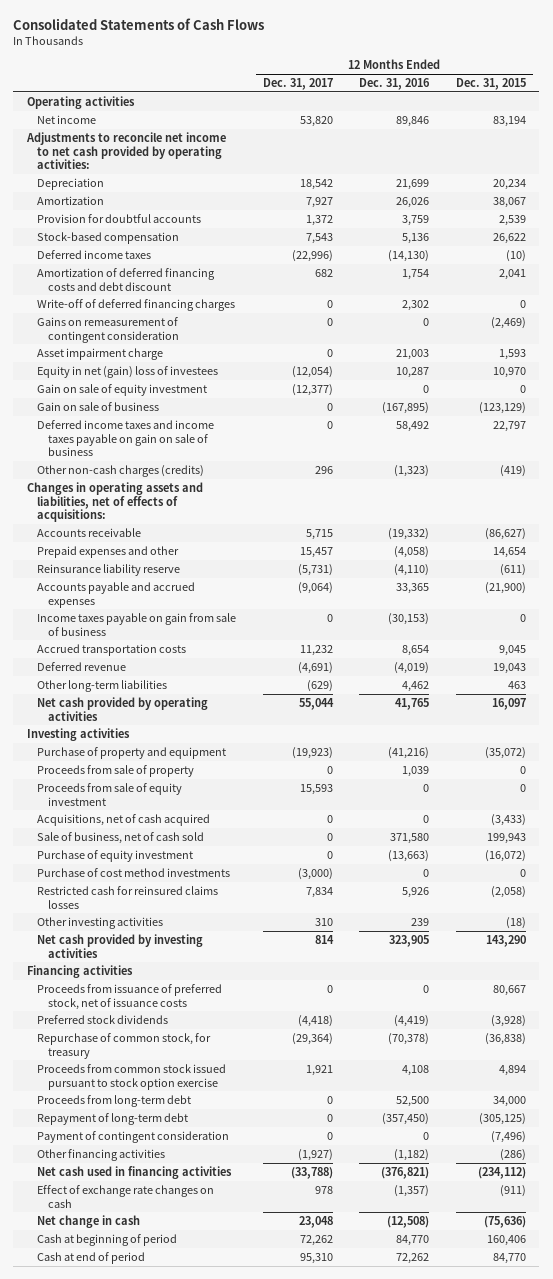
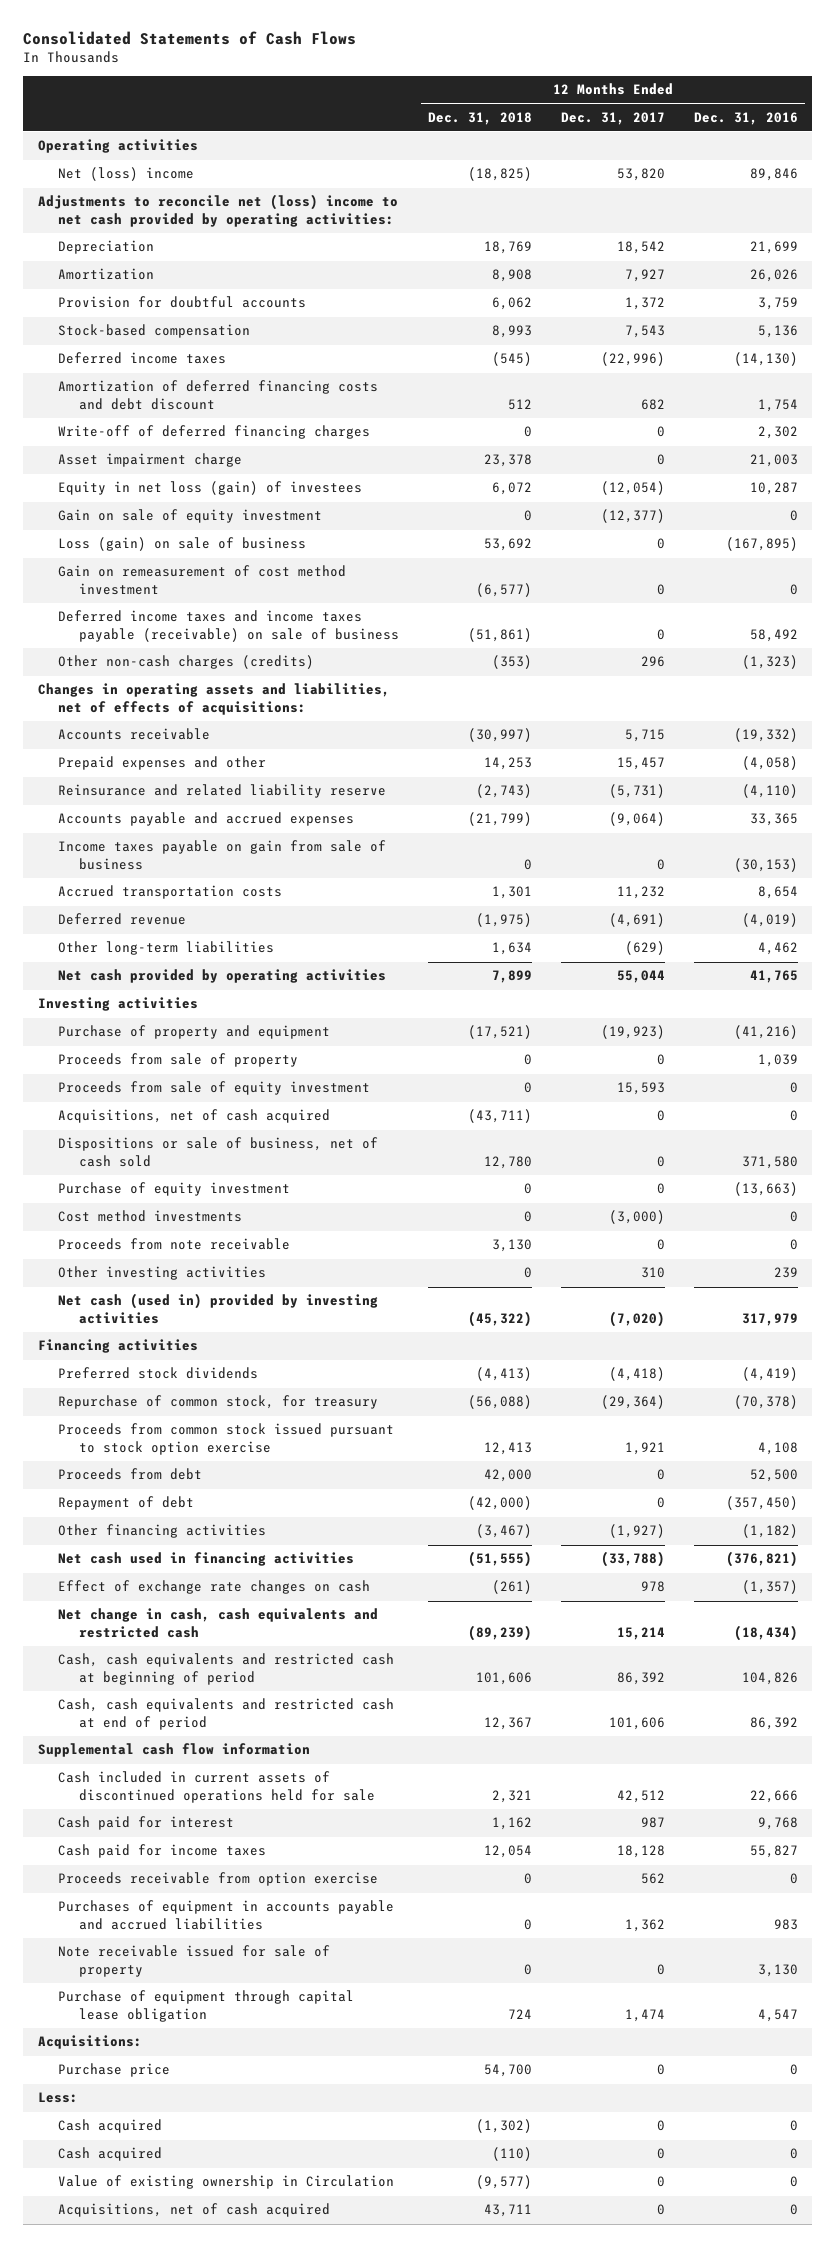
- | 12 Months Ended Dec. 31, 2017 | 12 Months Ended Dec. 31, 2016 | 12 Months Ended Dec. 31, 2015
+ | 12 Months Ended Dec. 31, 2018 | 12 Months Ended Dec. 31, 2017 | 12 Months Ended Dec. 31, 2016
- Net income | 53,820 | 89,846 | 83,194
- Adjustments to reconcile net income to net cash provided by operating activities:
+ Net (loss) income | (18,825) | 53,820 | 89,846
+ Adjustments to reconcile net (loss) income to net cash provided by operating activities:
- Gains on remeasurement of contingent consideration | 0 | 0 | (2,469)
- Equity in net (gain) loss of investees | (12,054) | 10,287 | 10,970
+ Equity in net loss (gain) of investees | 6,072 | (12,054) | 10,287
- Gain on sale of business | 0 | (167,895) | (123,129)
- Deferred income taxes and income taxes payable on gain on sale of business | 0 | 58,492 | 22,797
+ Loss (gain) on sale of business | 53,692 | 0 | (167,895)
+ Gain on remeasurement of cost method investment | (6,577) | 0 | 0
+ Deferred income taxes and income taxes payable (receivable) on sale of business | (51,861) | 0 | 58,492
- Reinsurance liability reserve | (5,731) | (4,110) | (611)
+ Reinsurance and related liability reserve | (2,743) | (5,731) | (4,110)
- Sale of business, net of cash sold | 0 | 371,580 | 199,943
+ Dispositions or sale of business, net of cash sold | 12,780 | 0 | 371,580
- Purchase of cost method investments | (3,000) | 0 | 0
- Restricted cash for reinsured claims losses | 7,834 | 5,926 | (2,058)
+ Cost method investments | 0 | (3,000) | 0
+ Proceeds from note receivable | 3,130 | 0 | 0
- Net cash provided by investing activities | 814 | 323,905 | 143,290
+ Net cash (used in) provided by investing activities | (45,322) | (7,020) | 317,979
- Proceeds from issuance of preferred stock, net of issuance costs | 0 | 0 | 80,667
- Proceeds from long-term debt | 0 | 52,500 | 34,000
- Repayment of long-term debt | 0 | (357,450) | (305,125)
- Payment of contingent consideration | 0 | 0 | (7,496)
+ Proceeds from debt | 42,000 | 0 | 52,500
+ Repayment of debt | (42,000) | 0 | (357,450)
- Net change in cash | 23,048 | (12,508) | (75,636)
- Cash at beginning of period | 72,262 | 84,770 | 160,406
- Cash at end of period | 95,310 | 72,262 | 84,770
+ Net change in cash, cash equivalents and restricted cash | (89,239) | 15,214 | (18,434)
+ Cash, cash equivalents and restricted cash at beginning of period | 101,606 | 86,392 | 104,826
+ Cash, cash equivalents and restricted cash at end of period | 12,367 | 101,606 | 86,392
+ Supplemental cash flow information
+ Cash included in current assets of discontinued operations held for sale | 2,321 | 42,512 | 22,666
+ Cash paid for interest | 1,162 | 987 | 9,768
+ Cash paid for income taxes | 12,054 | 18,128 | 55,827
+ Proceeds receivable from option exercise | 0 | 562 | 0
+ Purchases of equipment in accounts payable and accrued liabilities | 0 | 1,362 | 983
+ Note receivable issued for sale of property | 0 | 0 | 3,130
+ Purchase of equipment through capital lease obligation | 724 | 1,474 | 4,547
+ Acquisitions:
+ Purchase price | 54,700 | 0 | 0
+ Less:
+ Cash acquired | (1,302) | 0 | 0
+ Cash acquired | (110) | 0 | 0
+ Value of existing ownership in Circulation | (9,577) | 0 | 0
+ Acquisitions, net of cash acquired | 43,711 | 0 | 0

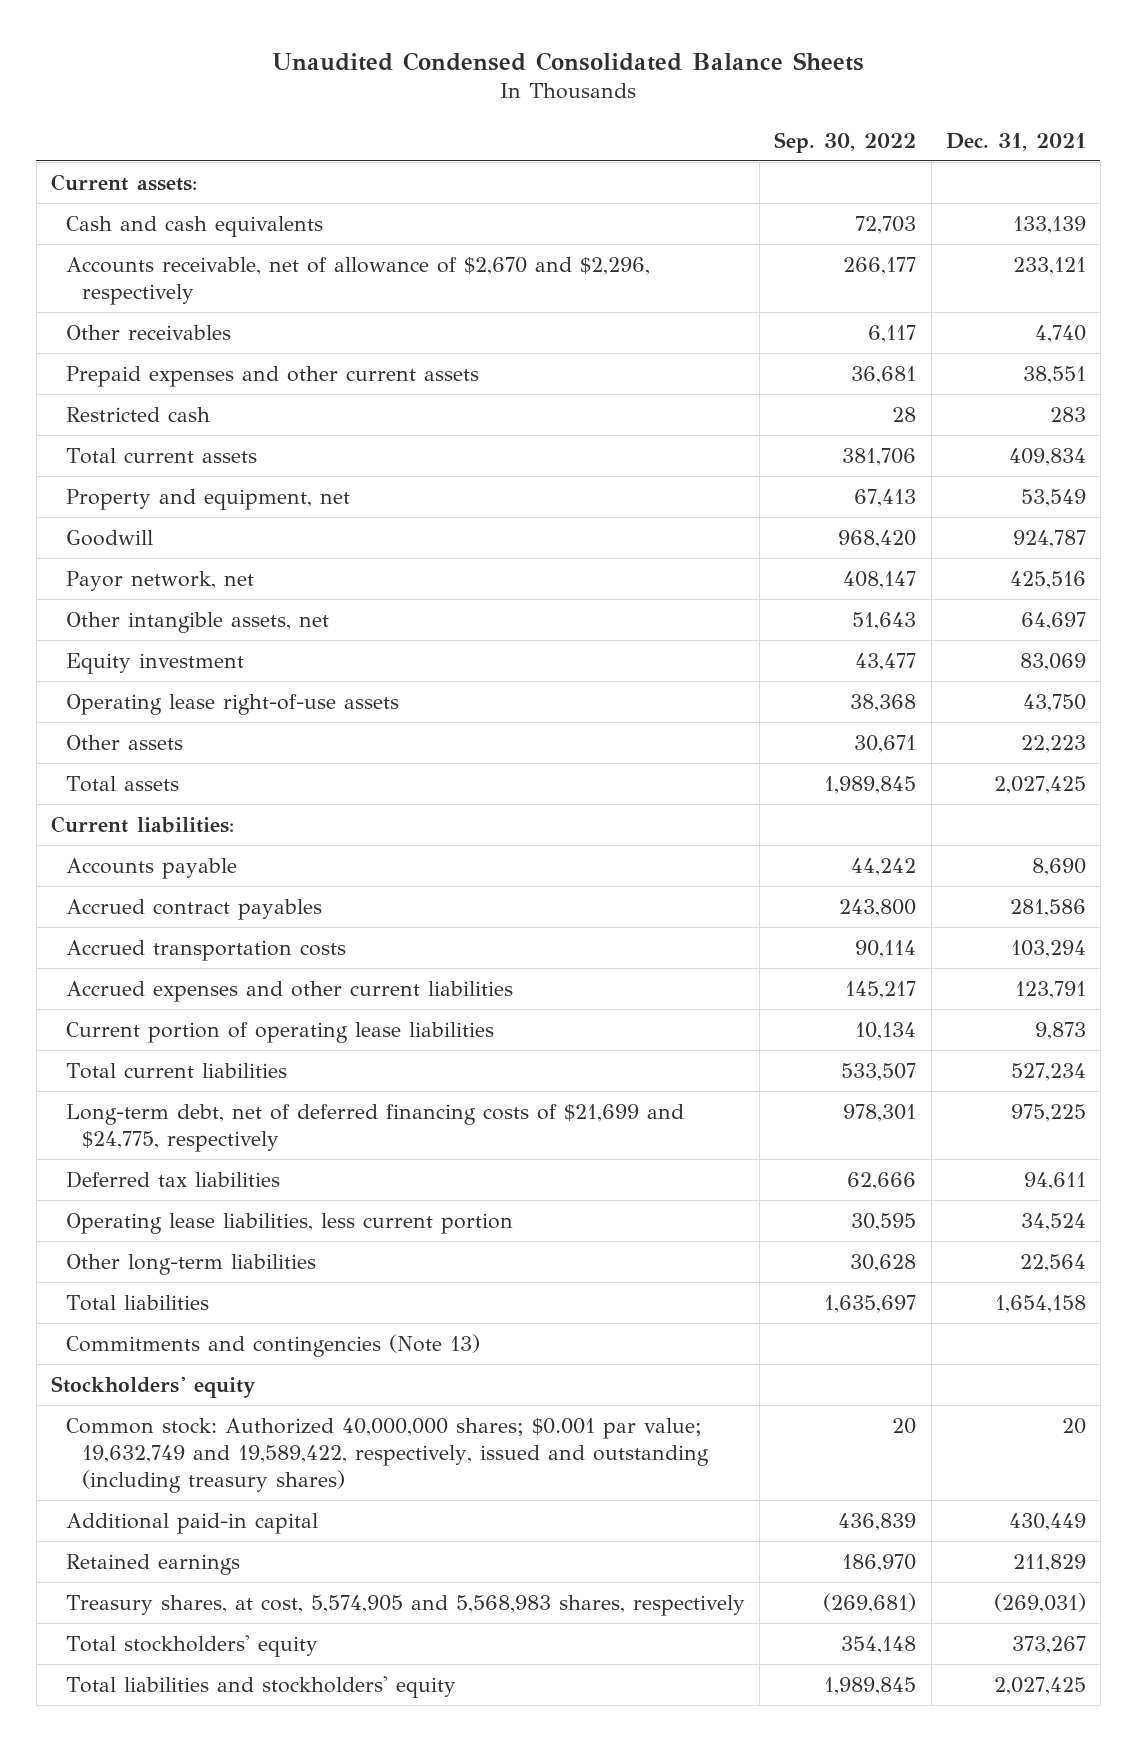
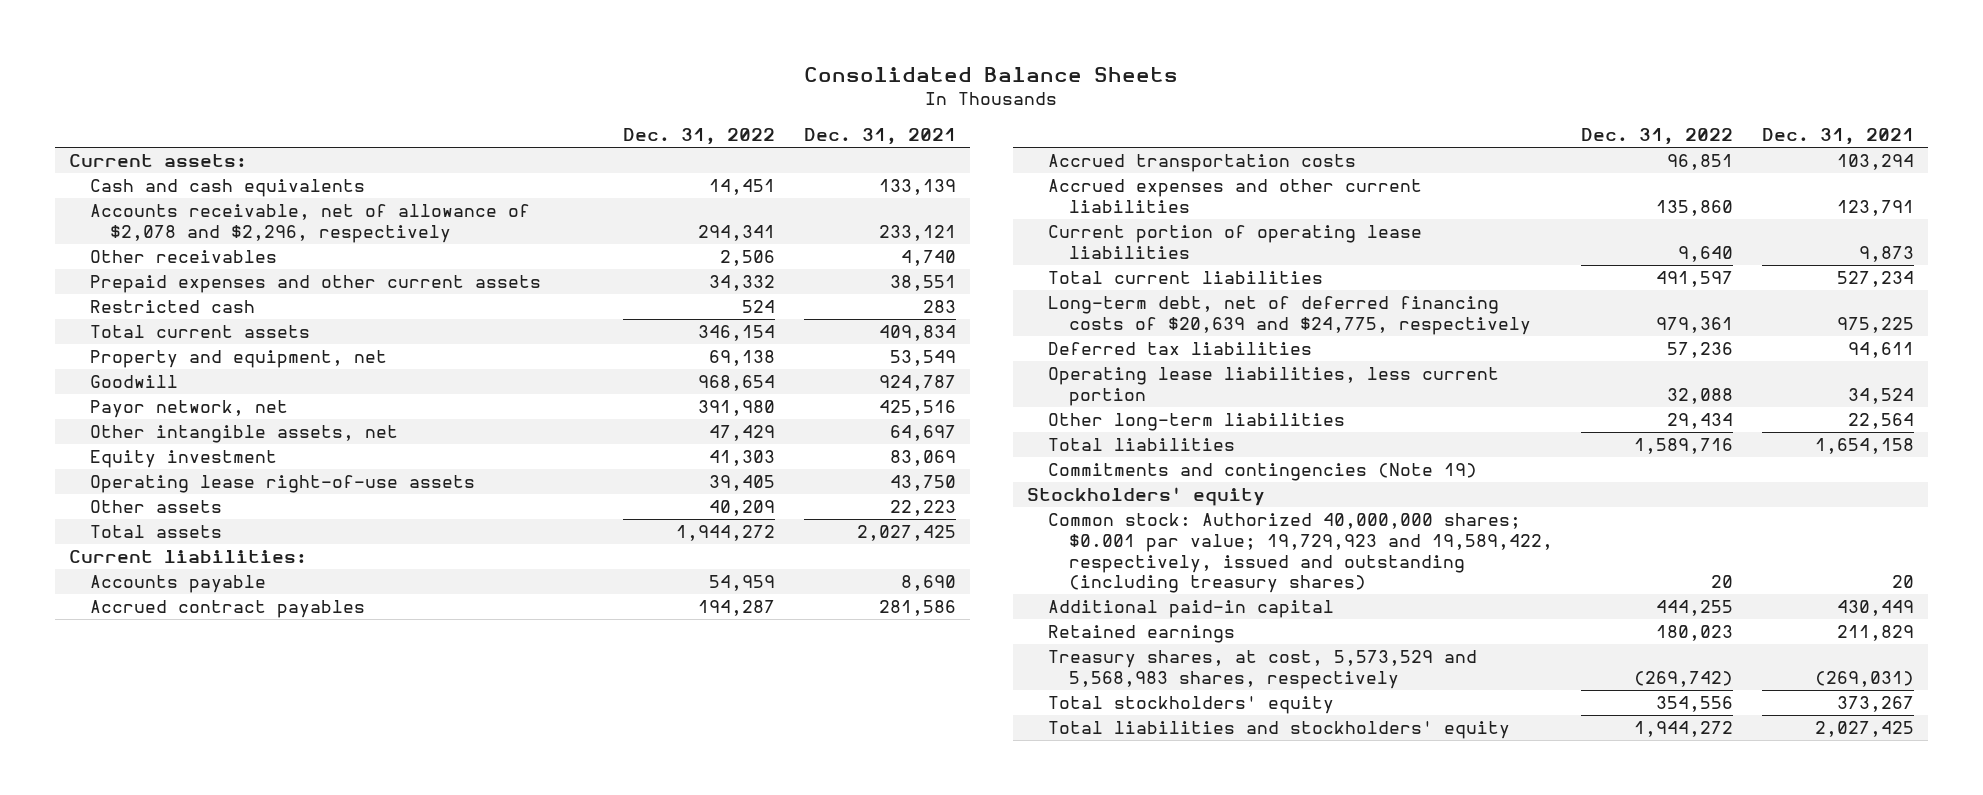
- Unaudited Condensed Consolidated Balance Sheets
+ Consolidated Balance Sheets
- | Sep. 30, 2022 | Dec. 31, 2021
+ | Dec. 31, 2022 | Dec. 31, 2021
- Accounts receivable, net of allowance of $2,670 and $2,296, respectively | 266,177 | 233,121
+ Accounts receivable, net of allowance of $2,078 and $2,296, respectively | 294,341 | 233,121
- Long-term debt, net of deferred financing costs of $21,699 and $24,775, respectively | 978,301 | 975,225
+ Long-term debt, net of deferred financing costs of $20,639 and $24,775, respectively | 979,361 | 975,225
- Commitments and contingencies (Note 13)
+ Commitments and contingencies (Note 19)
- Common stock: Authorized 40,000,000 shares; $0.001 par value; 19,632,749 and 19,589,422, respectively, issued and outstanding (including treasury shares) | 20 | 20
+ Common stock: Authorized 40,000,000 shares; $0.001 par value; 19,729,923 and 19,589,422, respectively, issued and outstanding (including treasury shares) | 20 | 20
- Treasury shares, at cost, 5,574,905 and 5,568,983 shares, respectively | (269,681) | (269,031)
+ Treasury shares, at cost, 5,573,529 and 5,568,983 shares, respectively | (269,742) | (269,031)

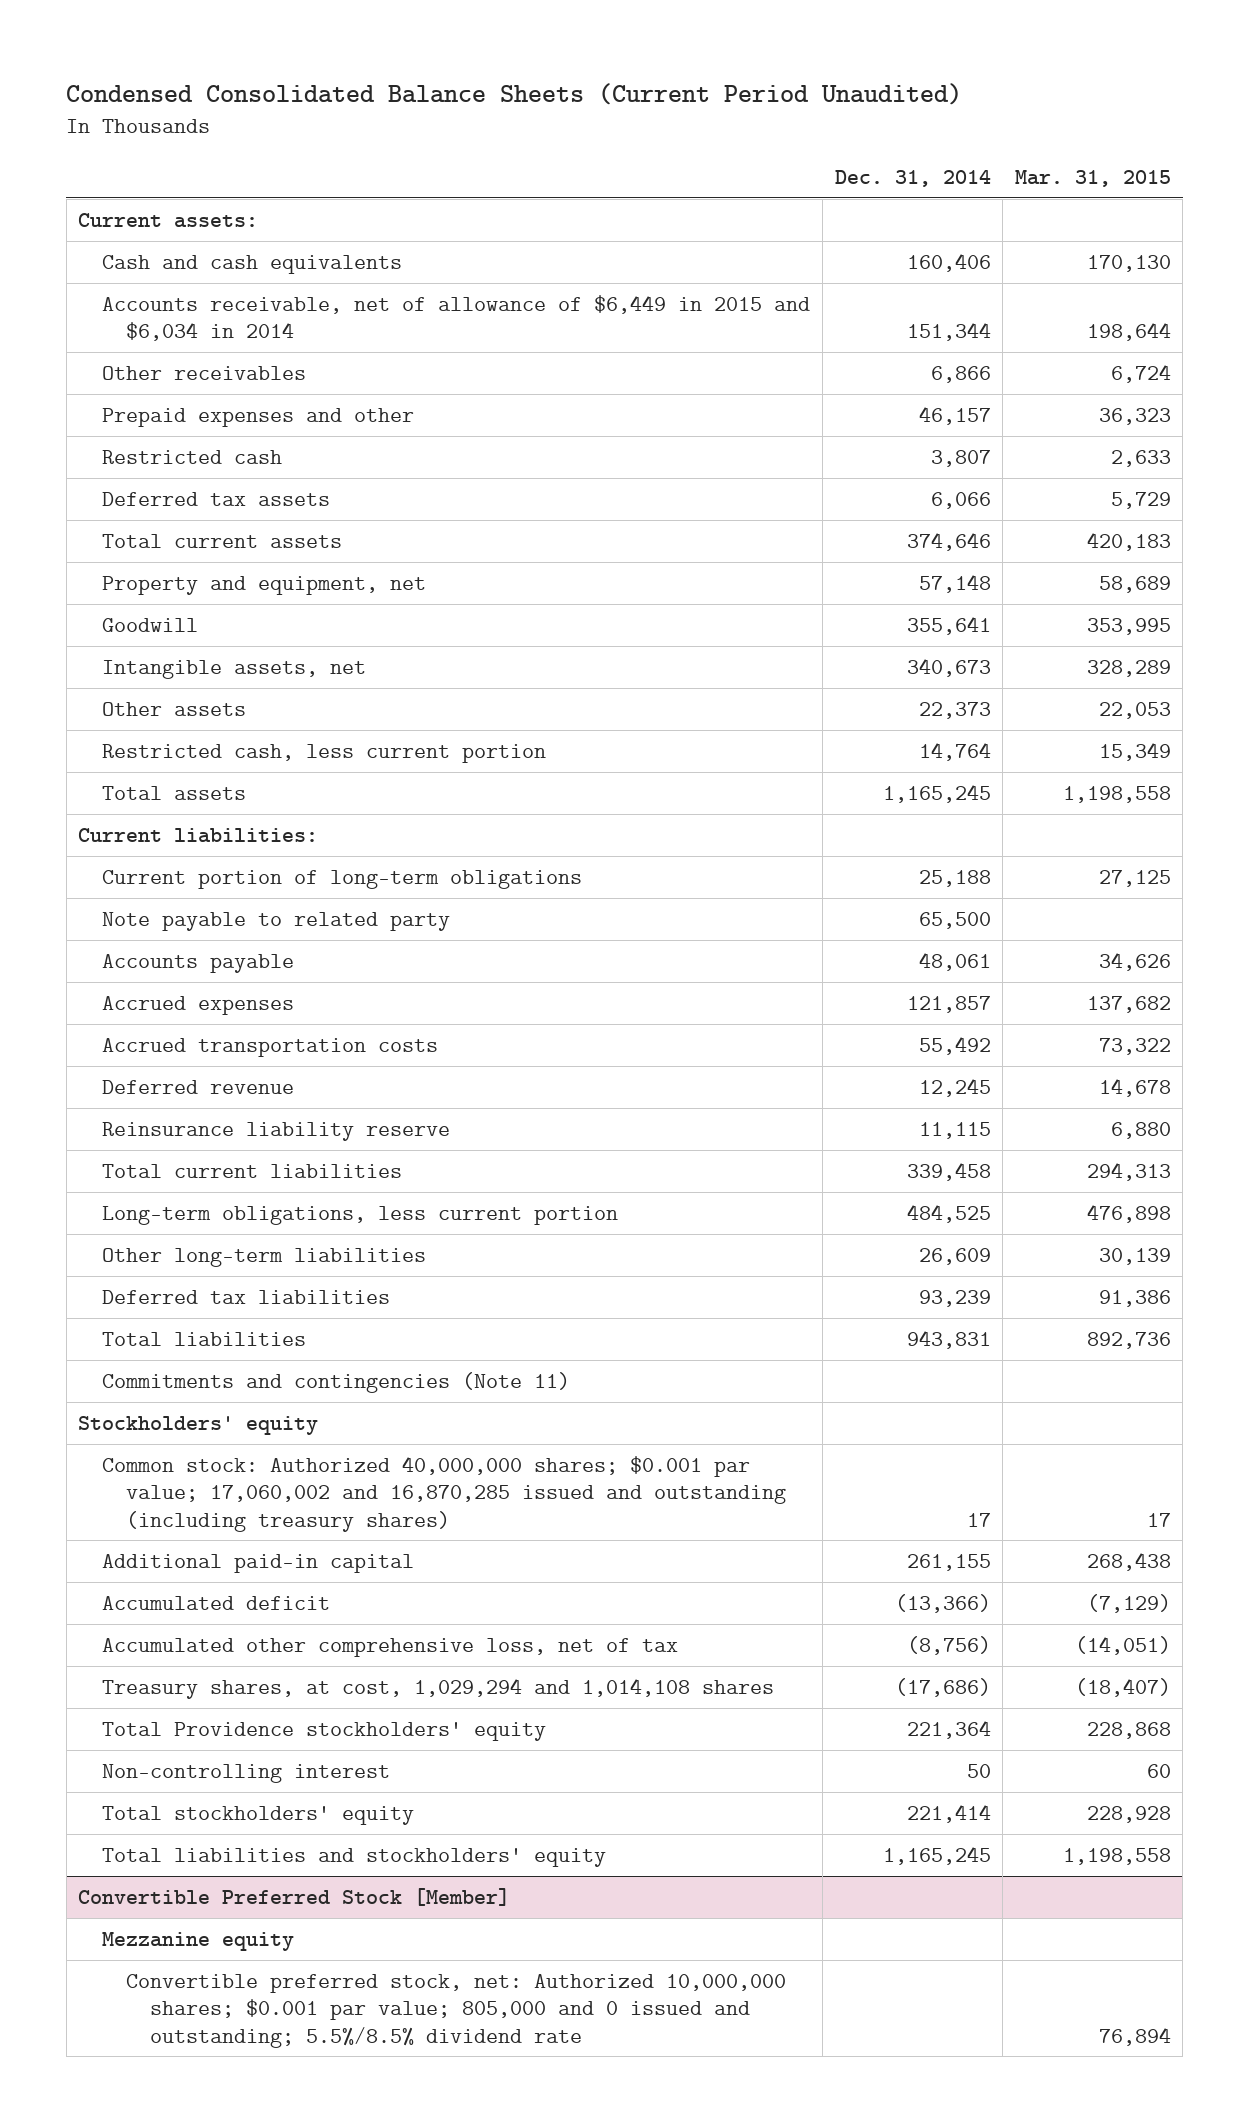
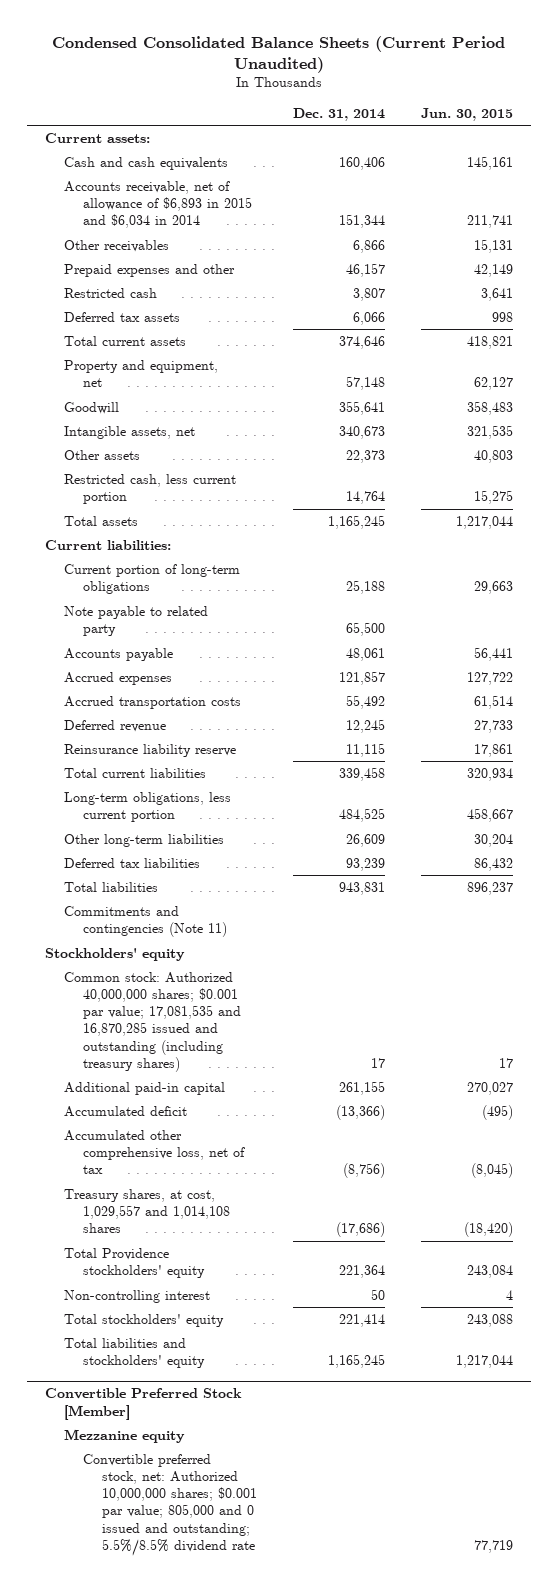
- | Dec. 31, 2014 | Mar. 31, 2015
+ | Dec. 31, 2014 | Jun. 30, 2015
- Accounts receivable, net of allowance of $6,449 in 2015 and $6,034 in 2014 | 151,344 | 198,644
+ Accounts receivable, net of allowance of $6,893 in 2015 and $6,034 in 2014 | 151,344 | 211,741
- Common stock: Authorized 40,000,000 shares; $0.001 par value; 17,060,002 and 16,870,285 issued and outstanding (including treasury shares) | 17 | 17
+ Common stock: Authorized 40,000,000 shares; $0.001 par value; 17,081,535 and 16,870,285 issued and outstanding (including treasury shares) | 17 | 17
- Treasury shares, at cost, 1,029,294 and 1,014,108 shares | (17,686) | (18,407)
+ Treasury shares, at cost, 1,029,557 and 1,014,108 shares | (17,686) | (18,420)

